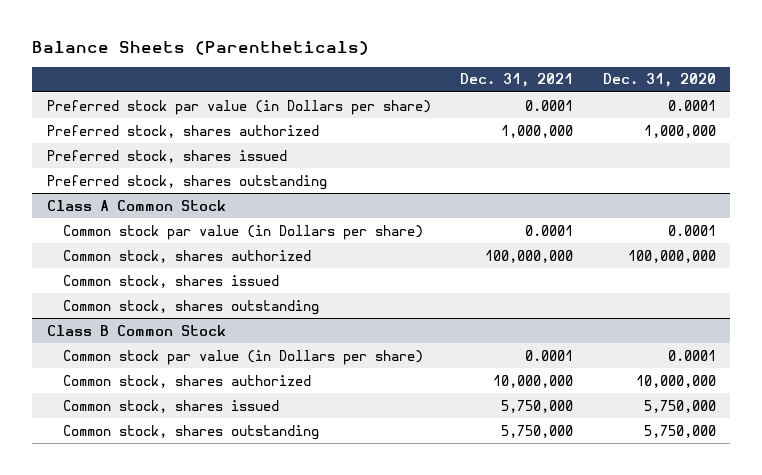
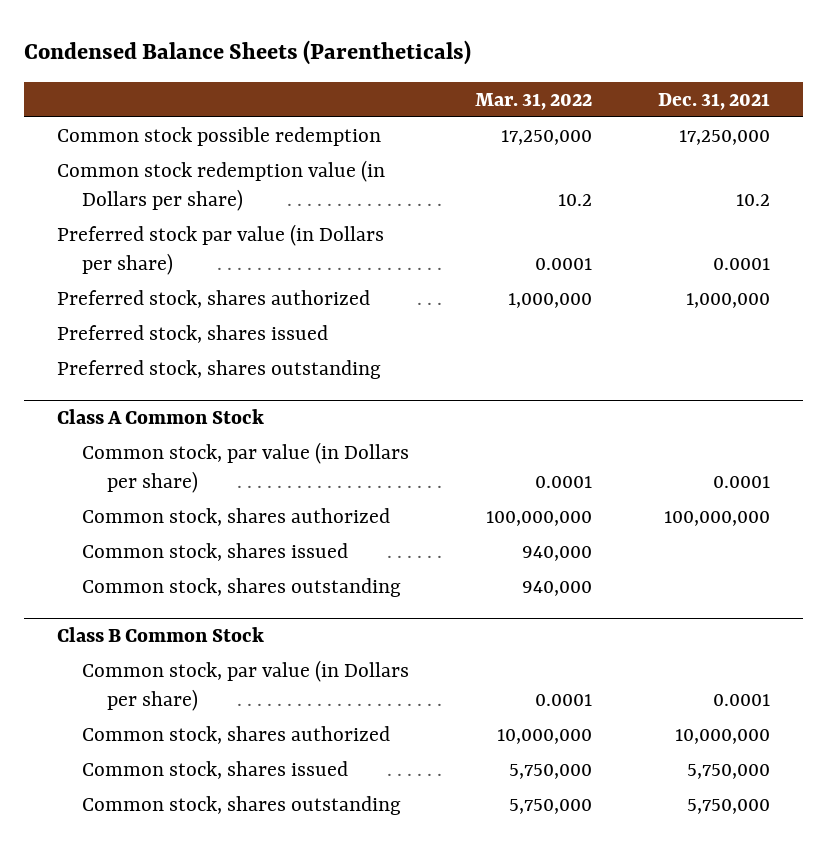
- Balance Sheets (Parentheticals)
+ Condensed Balance Sheets (Parentheticals)
- | Dec. 31, 2021 | Dec. 31, 2020
+ | Mar. 31, 2022 | Dec. 31, 2021
+ Common stock possible redemption | 17,250,000 | 17,250,000
+ Common stock redemption value (in Dollars per share) | 10.2 | 10.2
@ Class A Common Stock
- Common stock par value (in Dollars per share) | 0.0001 | 0.0001
+ Common stock, par value (in Dollars per share) | 0.0001 | 0.0001
@ Class B Common Stock
- Common stock par value (in Dollars per share) | 0.0001 | 0.0001
+ Common stock, par value (in Dollars per share) | 0.0001 | 0.0001

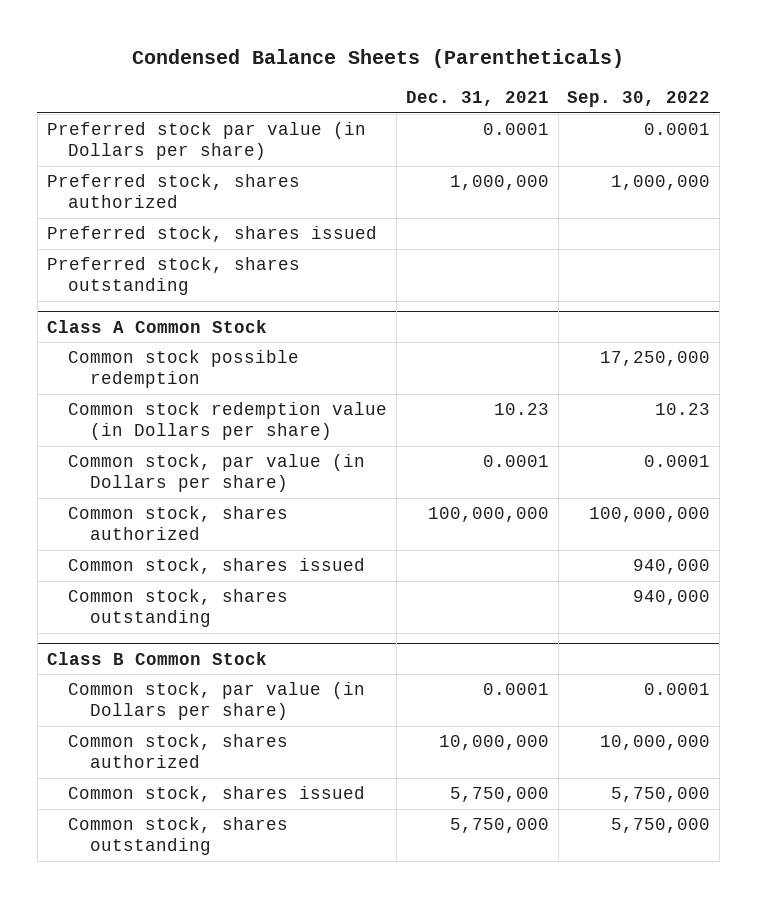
- | Mar. 31, 2022 | Dec. 31, 2021
+ | Dec. 31, 2021 | Sep. 30, 2022
- Common stock possible redemption | 17,250,000 | 17,250,000
- Common stock redemption value (in Dollars per share) | 10.2 | 10.2
@ Class A Common Stock
+ Common stock possible redemption | | 17,250,000
+ Common stock redemption value (in Dollars per share) | 10.23 | 10.23

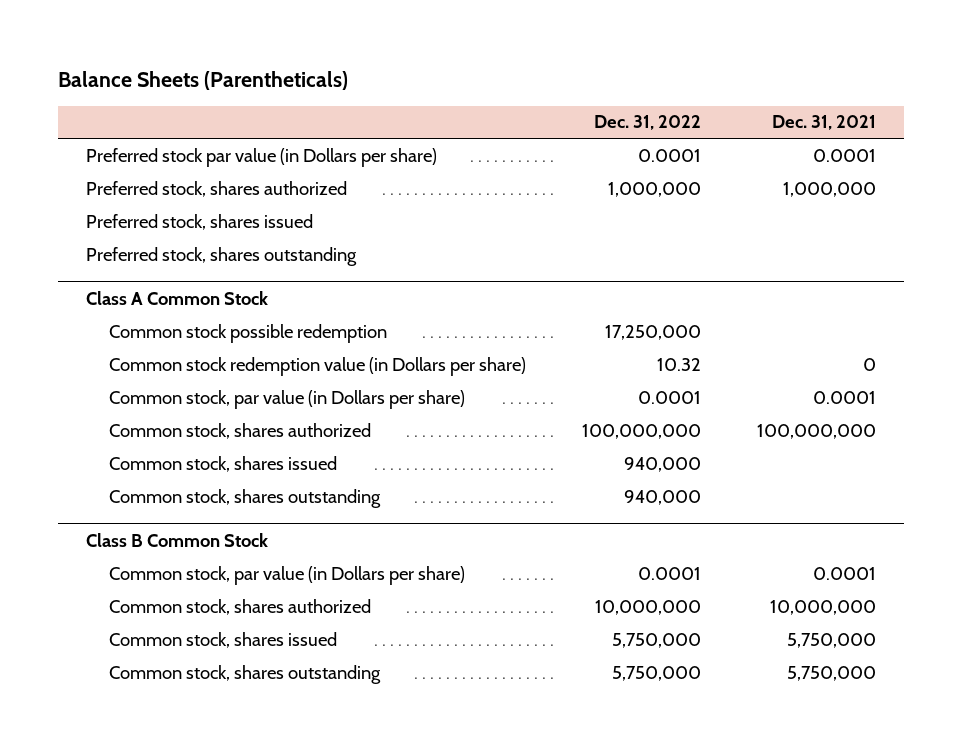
- Condensed Balance Sheets (Parentheticals)
+ Balance Sheets (Parentheticals)
- | Dec. 31, 2021 | Sep. 30, 2022
+ | Dec. 31, 2022 | Dec. 31, 2021
@ Class A Common Stock
- Common stock redemption value (in Dollars per share) | 10.23 | 10.23
+ Common stock redemption value (in Dollars per share) | 10.32 | 0

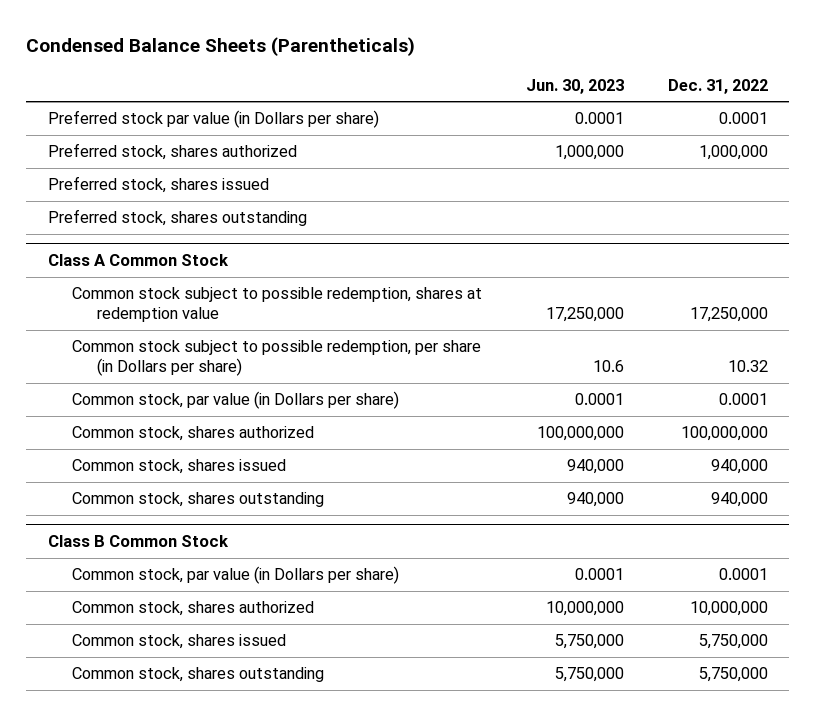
- Balance Sheets (Parentheticals)
+ Condensed Balance Sheets (Parentheticals)
- | Dec. 31, 2022 | Dec. 31, 2021
+ | Jun. 30, 2023 | Dec. 31, 2022
@ Class A Common Stock
- Common stock possible redemption | 17,250,000 |
- Common stock redemption value (in Dollars per share) | 10.32 | 0
+ Common stock subject to possible redemption, shares at redemption value | 17,250,000 | 17,250,000
+ Common stock subject to possible redemption, per share (in Dollars per share) | 10.6 | 10.32

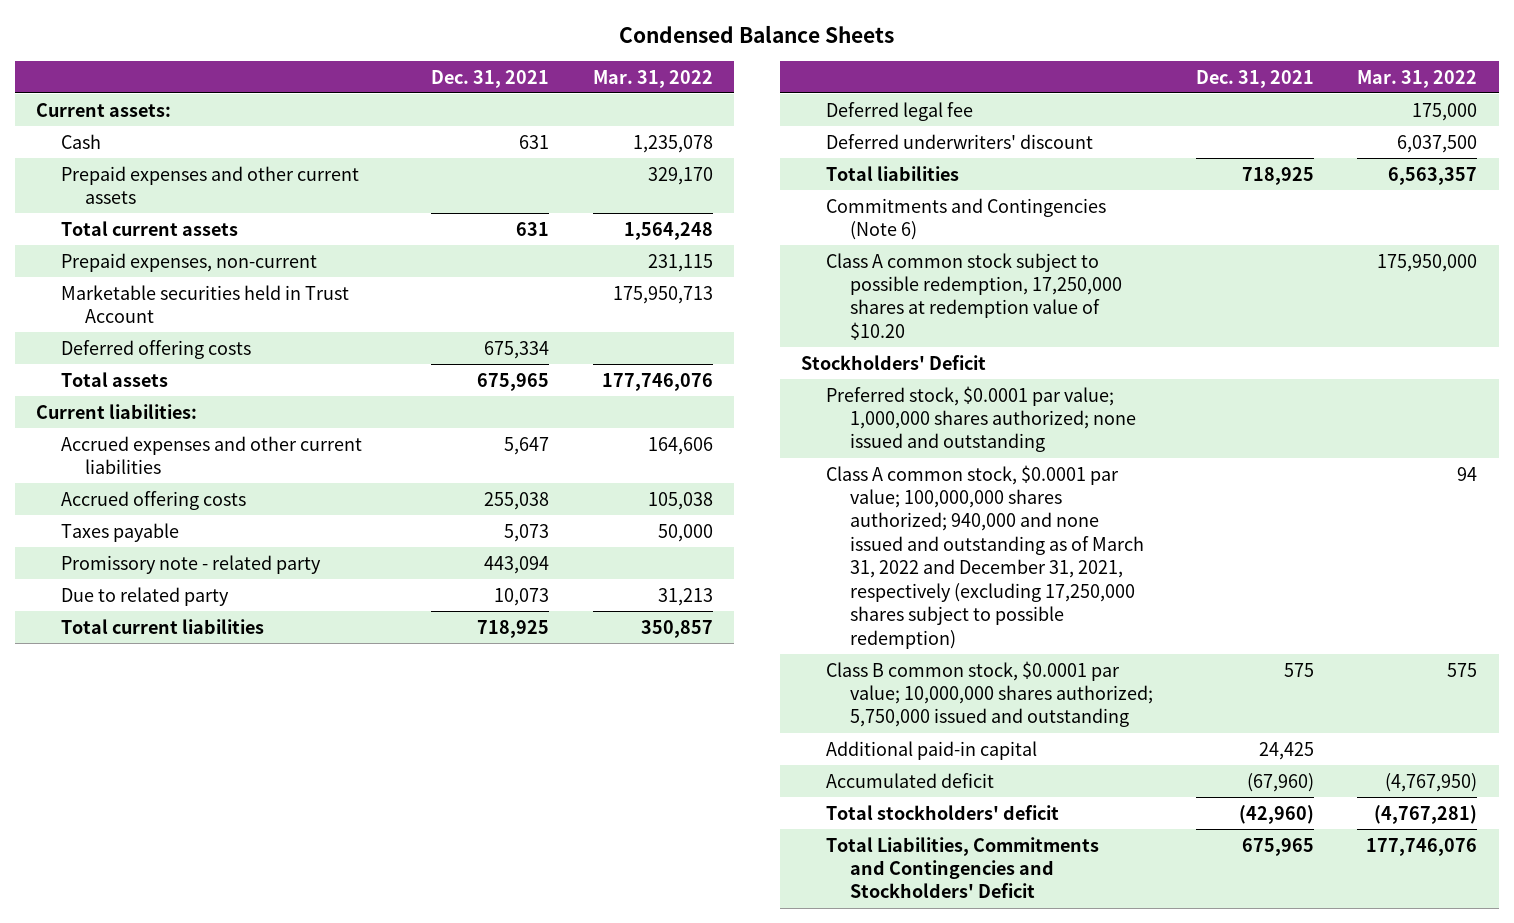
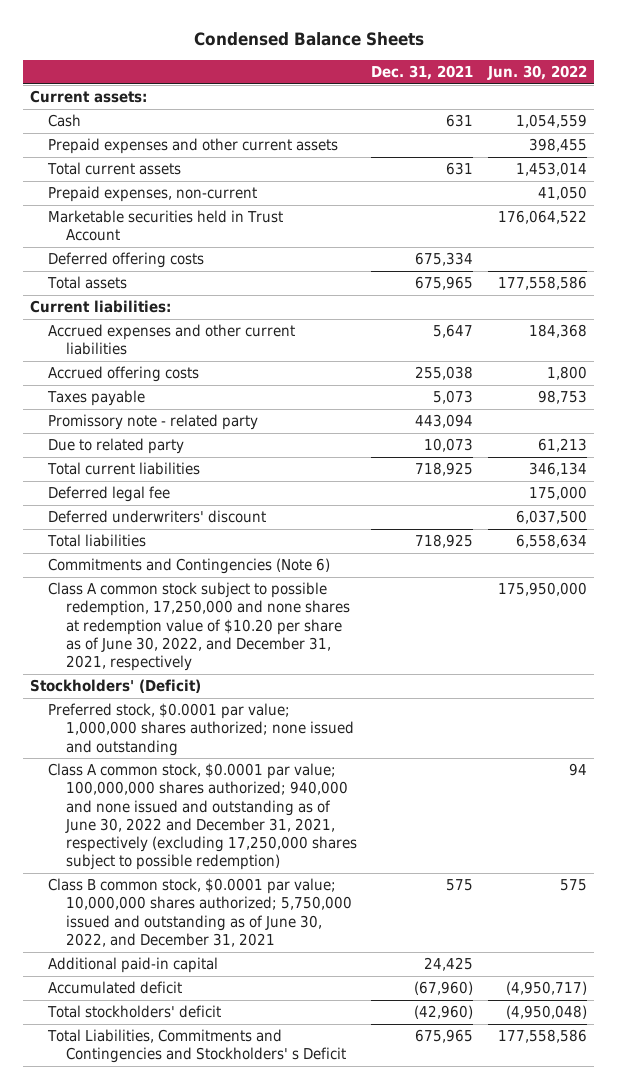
- | Dec. 31, 2021 | Mar. 31, 2022
+ | Dec. 31, 2021 | Jun. 30, 2022
- Class A common stock subject to possible redemption, 17,250,000 shares at redemption value of $10.20 | | 175,950,000
- Stockholders' Deficit
+ Class A common stock subject to possible redemption, 17,250,000 and none shares at redemption value of $10.20 per share as of June 30, 2022, and December 31, 2021, respectively | | 175,950,000
+ Stockholders' (Deficit)
- Class A common stock, $0.0001 par value; 100,000,000 shares authorized; 940,000 and none issued and outstanding as of March 31, 2022 and December 31, 2021, respectively (excluding 17,250,000 shares subject to possible redemption) | | 94
- Class B common stock, $0.0001 par value; 10,000,000 shares authorized; 5,750,000 issued and outstanding | 575 | 575
+ Class A common stock, $0.0001 par value; 100,000,000 shares authorized; 940,000 and none issued and outstanding as of June 30, 2022 and December 31, 2021, respectively (excluding 17,250,000 shares subject to possible redemption) | | 94
+ Class B common stock, $0.0001 par value; 10,000,000 shares authorized; 5,750,000 issued and outstanding as of June 30, 2022, and December 31, 2021 | 575 | 575
- Total Liabilities, Commitments and Contingencies and Stockholders' Deficit | 675,965 | 177,746,076
+ Total Liabilities, Commitments and Contingencies and Stockholders' s Deficit | 675,965 | 177,558,586

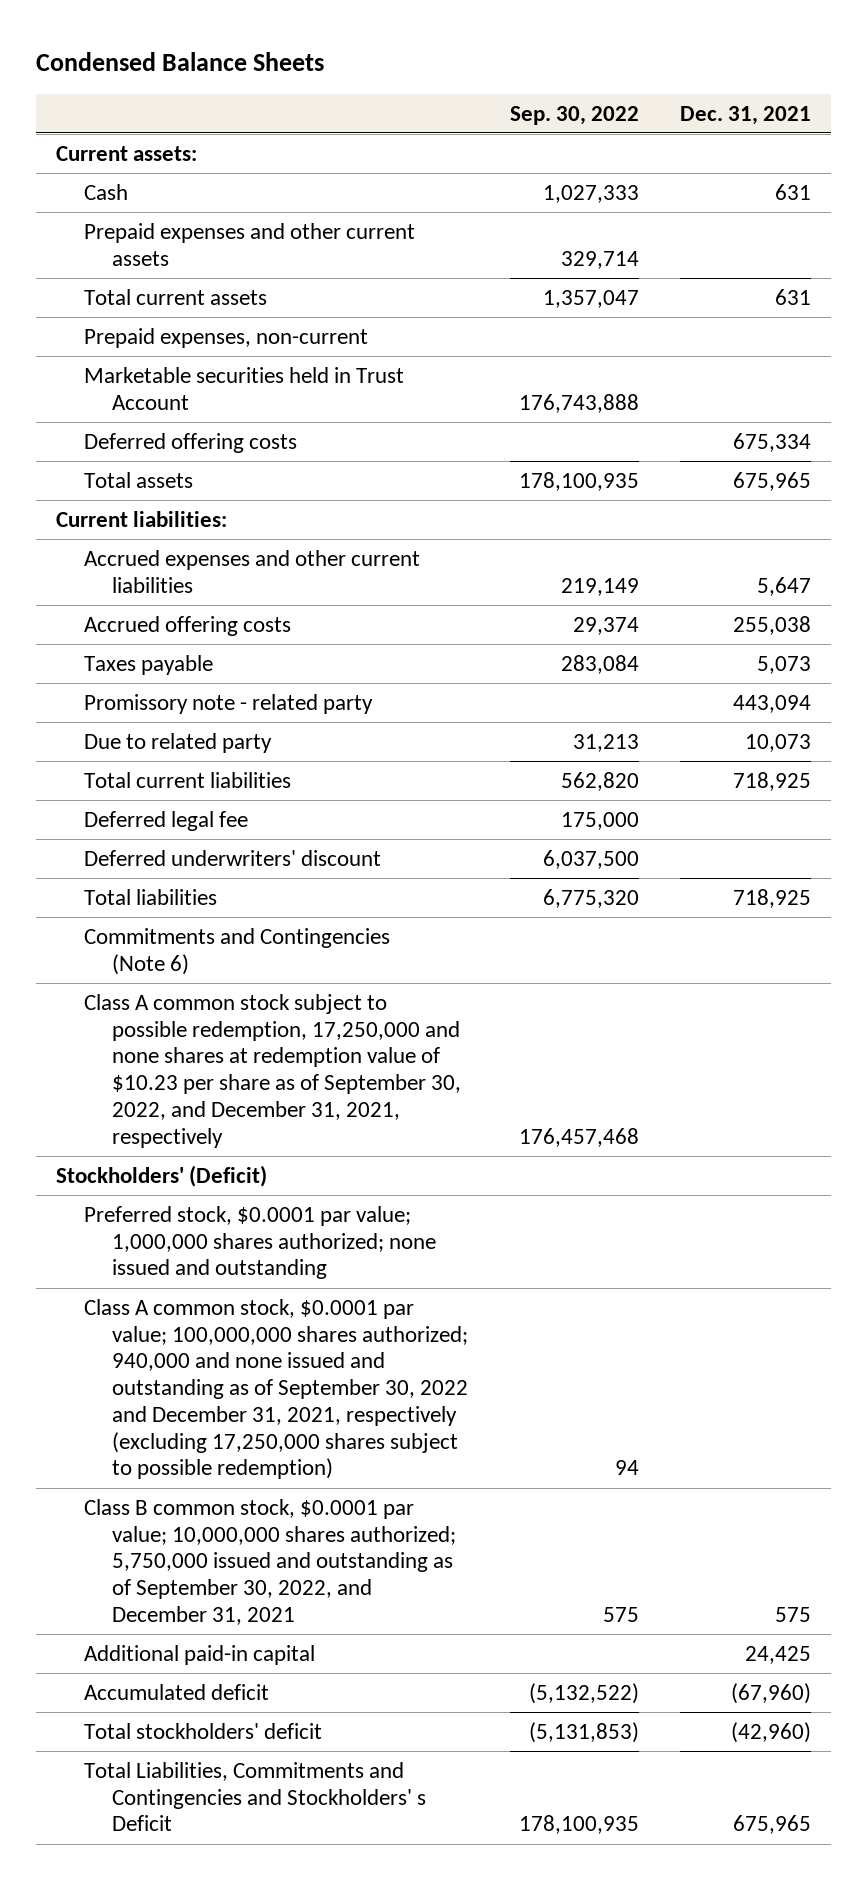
- | Dec. 31, 2021 | Jun. 30, 2022
+ | Sep. 30, 2022 | Dec. 31, 2021
- Class A common stock subject to possible redemption, 17,250,000 and none shares at redemption value of $10.20 per share as of June 30, 2022, and December 31, 2021, respectively | | 175,950,000
+ Class A common stock subject to possible redemption, 17,250,000 and none shares at redemption value of $10.23 per share as of September 30, 2022, and December 31, 2021, respectively | 176,457,468 |
- Class A common stock, $0.0001 par value; 100,000,000 shares authorized; 940,000 and none issued and outstanding as of June 30, 2022 and December 31, 2021, respectively (excluding 17,250,000 shares subject to possible redemption) | | 94
- Class B common stock, $0.0001 par value; 10,000,000 shares authorized; 5,750,000 issued and outstanding as of June 30, 2022, and December 31, 2021 | 575 | 575
+ Class A common stock, $0.0001 par value; 100,000,000 shares authorized; 940,000 and none issued and outstanding as of September 30, 2022 and December 31, 2021, respectively (excluding 17,250,000 shares subject to possible redemption) | 94 |
+ Class B common stock, $0.0001 par value; 10,000,000 shares authorized; 5,750,000 issued and outstanding as of September 30, 2022, and December 31, 2021 | 575 | 575

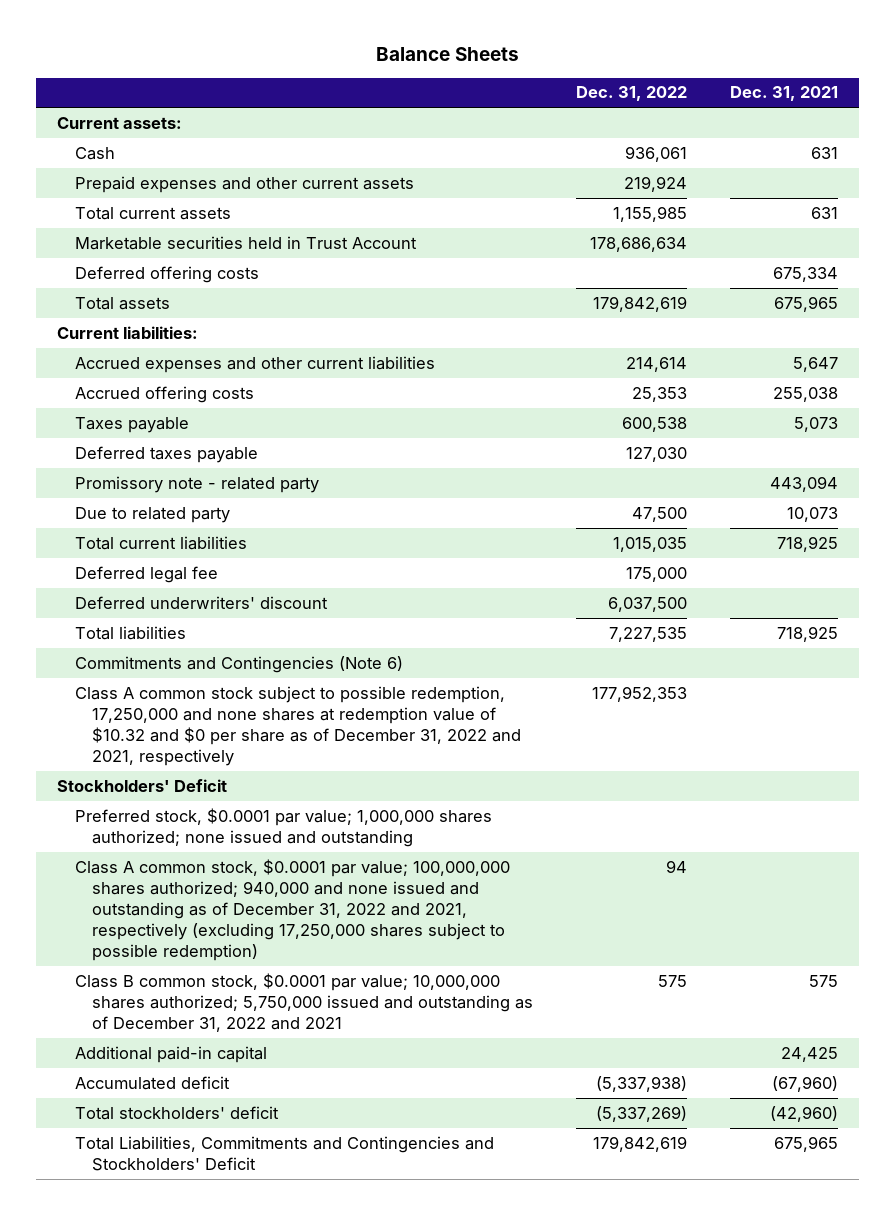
- Condensed Balance Sheets
+ Balance Sheets
- | Sep. 30, 2022 | Dec. 31, 2021
+ | Dec. 31, 2022 | Dec. 31, 2021
- Prepaid expenses, non-current
+ Deferred taxes payable | 127,030 |
- Class A common stock subject to possible redemption, 17,250,000 and none shares at redemption value of $10.23 per share as of September 30, 2022, and December 31, 2021, respectively | 176,457,468 |
- Stockholders' (Deficit)
+ Class A common stock subject to possible redemption, 17,250,000 and none shares at redemption value of $10.32 and $0 per share as of December 31, 2022 and 2021, respectively | 177,952,353 |
+ Stockholders' Deficit
- Class A common stock, $0.0001 par value; 100,000,000 shares authorized; 940,000 and none issued and outstanding as of September 30, 2022 and December 31, 2021, respectively (excluding 17,250,000 shares subject to possible redemption) | 94 |
- Class B common stock, $0.0001 par value; 10,000,000 shares authorized; 5,750,000 issued and outstanding as of September 30, 2022, and December 31, 2021 | 575 | 575
+ Class A common stock, $0.0001 par value; 100,000,000 shares authorized; 940,000 and none issued and outstanding as of December 31, 2022 and 2021, respectively (excluding 17,250,000 shares subject to possible redemption) | 94 |
+ Class B common stock, $0.0001 par value; 10,000,000 shares authorized; 5,750,000 issued and outstanding as of December 31, 2022 and 2021 | 575 | 575
- Total Liabilities, Commitments and Contingencies and Stockholders' s Deficit | 178,100,935 | 675,965
+ Total Liabilities, Commitments and Contingencies and Stockholders' Deficit | 179,842,619 | 675,965

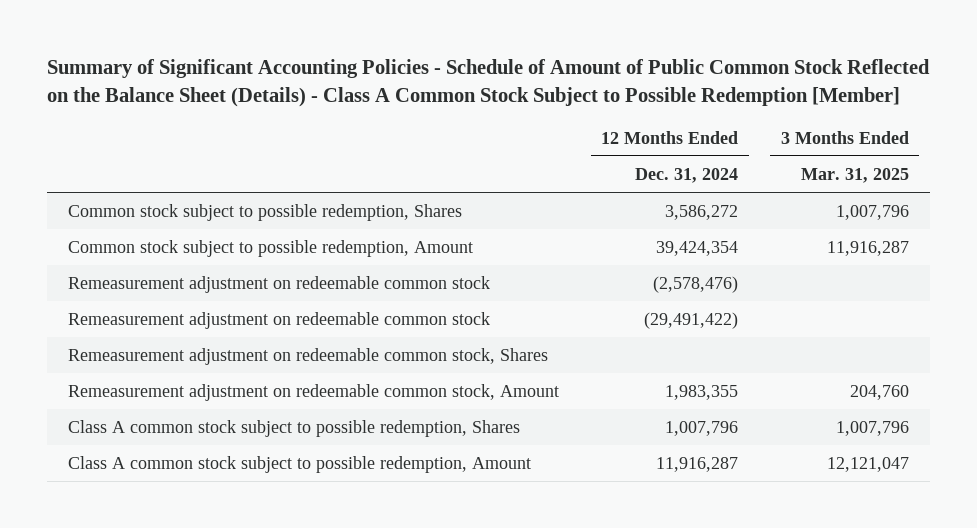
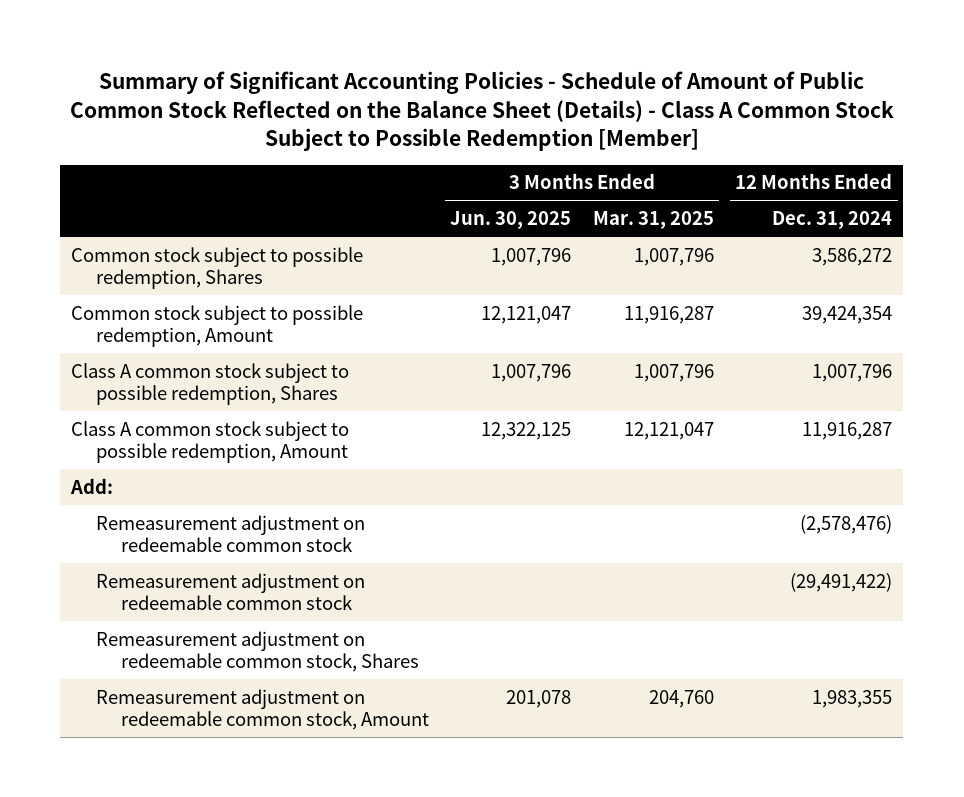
- | 12 Months Ended Dec. 31, 2024 | 3 Months Ended Mar. 31, 2025
+ | 3 Months Ended Jun. 30, 2025 | 3 Months Ended Mar. 31, 2025 | 12 Months Ended Dec. 31, 2024
moved up: Class A common stock subject to possible redemption, Shares | 1,007,796 | 1,007,796 | 1,007,796
moved up: Class A common stock subject to possible redemption, Amount | 12,322,125 | 12,121,047 | 11,916,287
+ Add:

